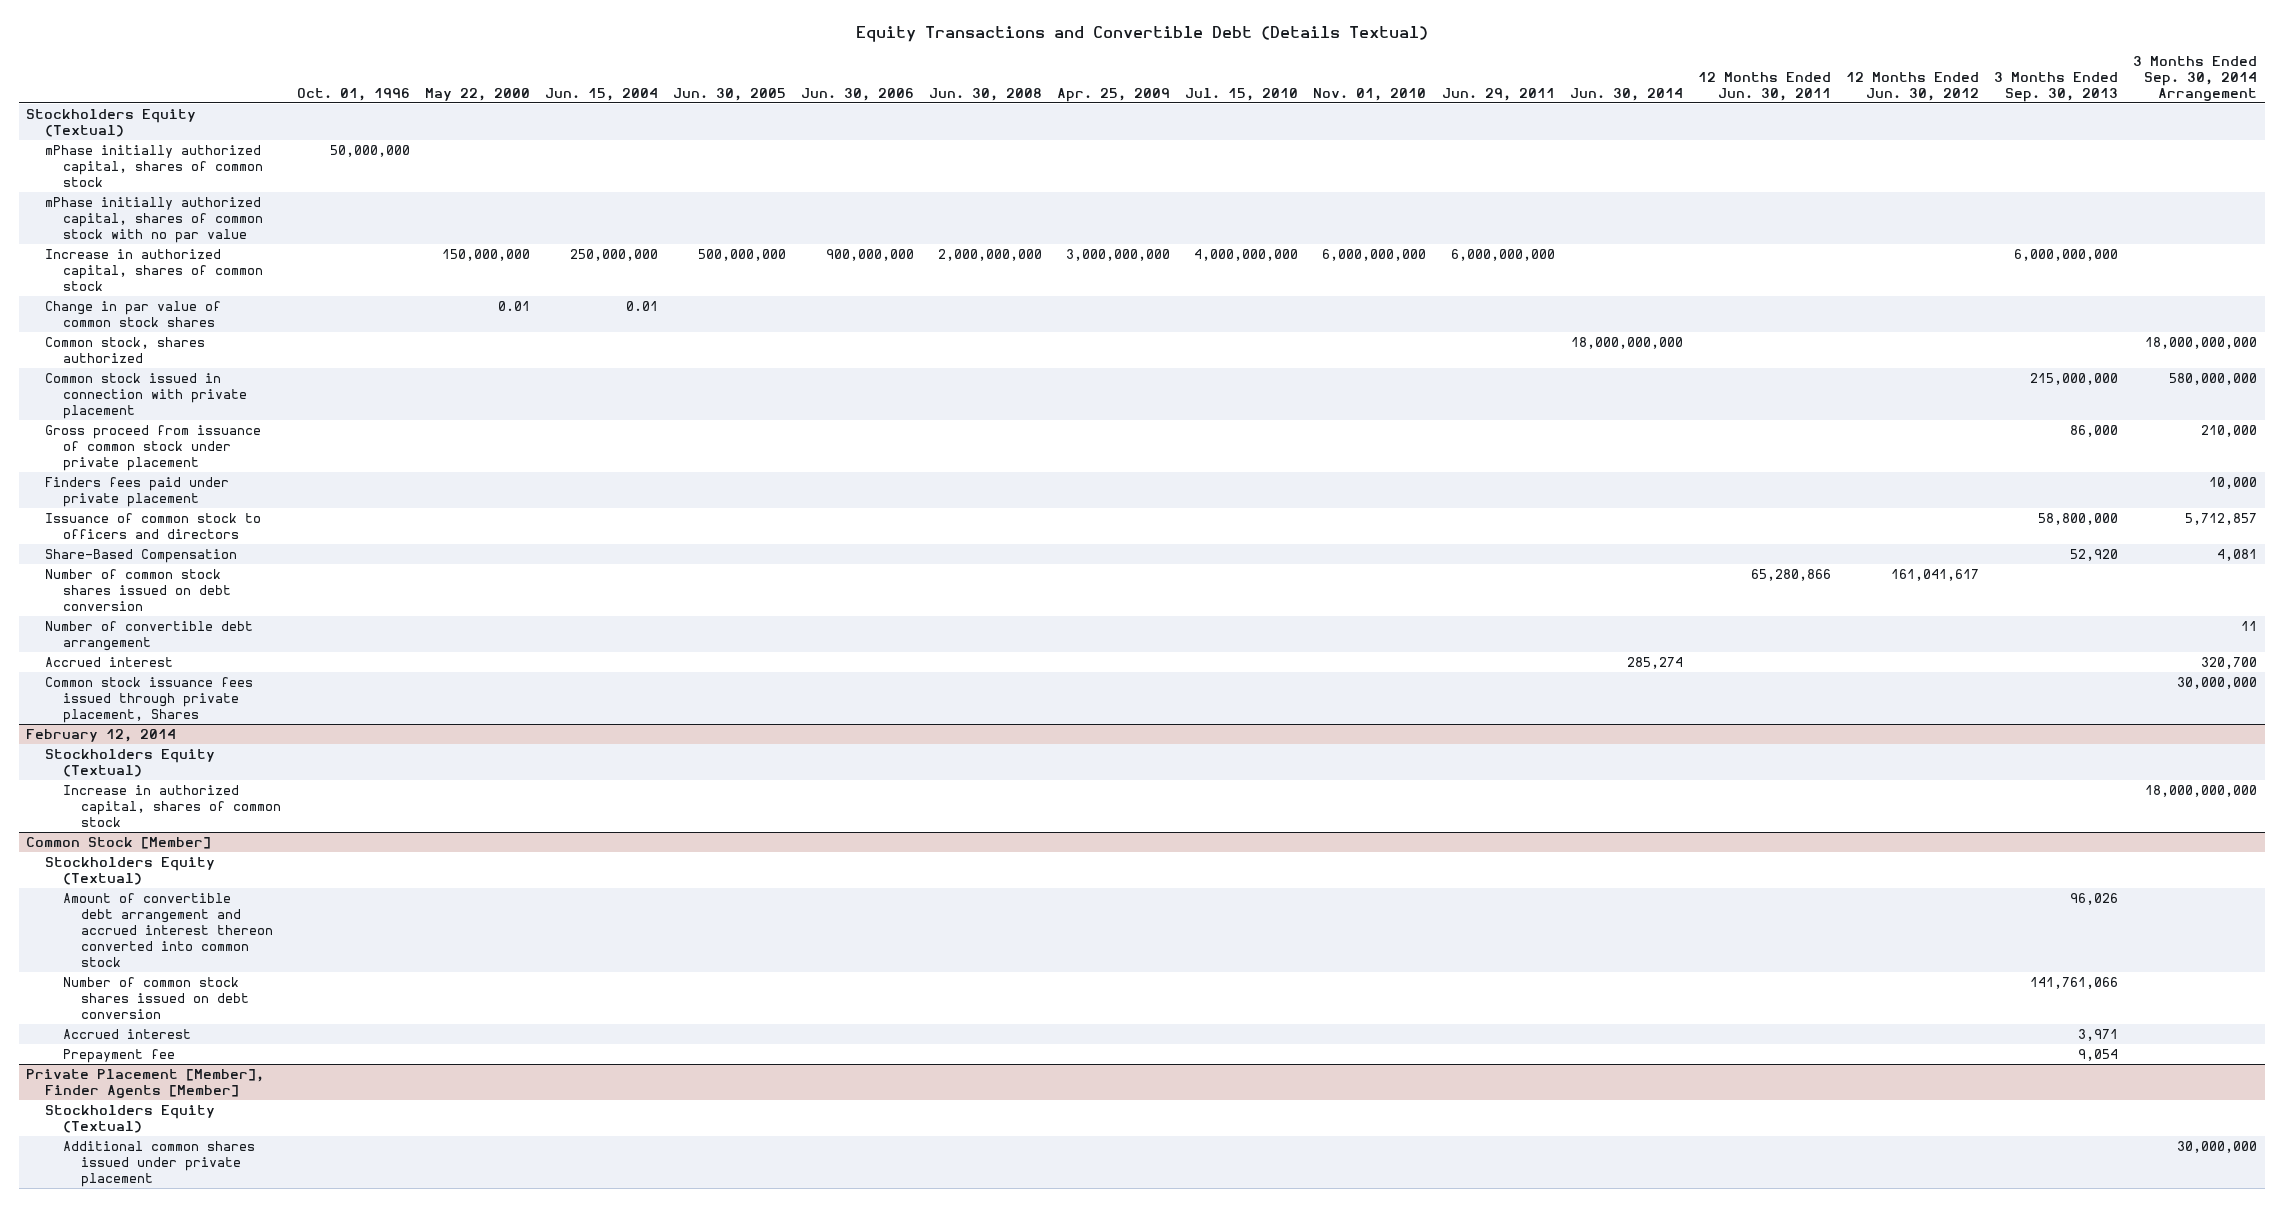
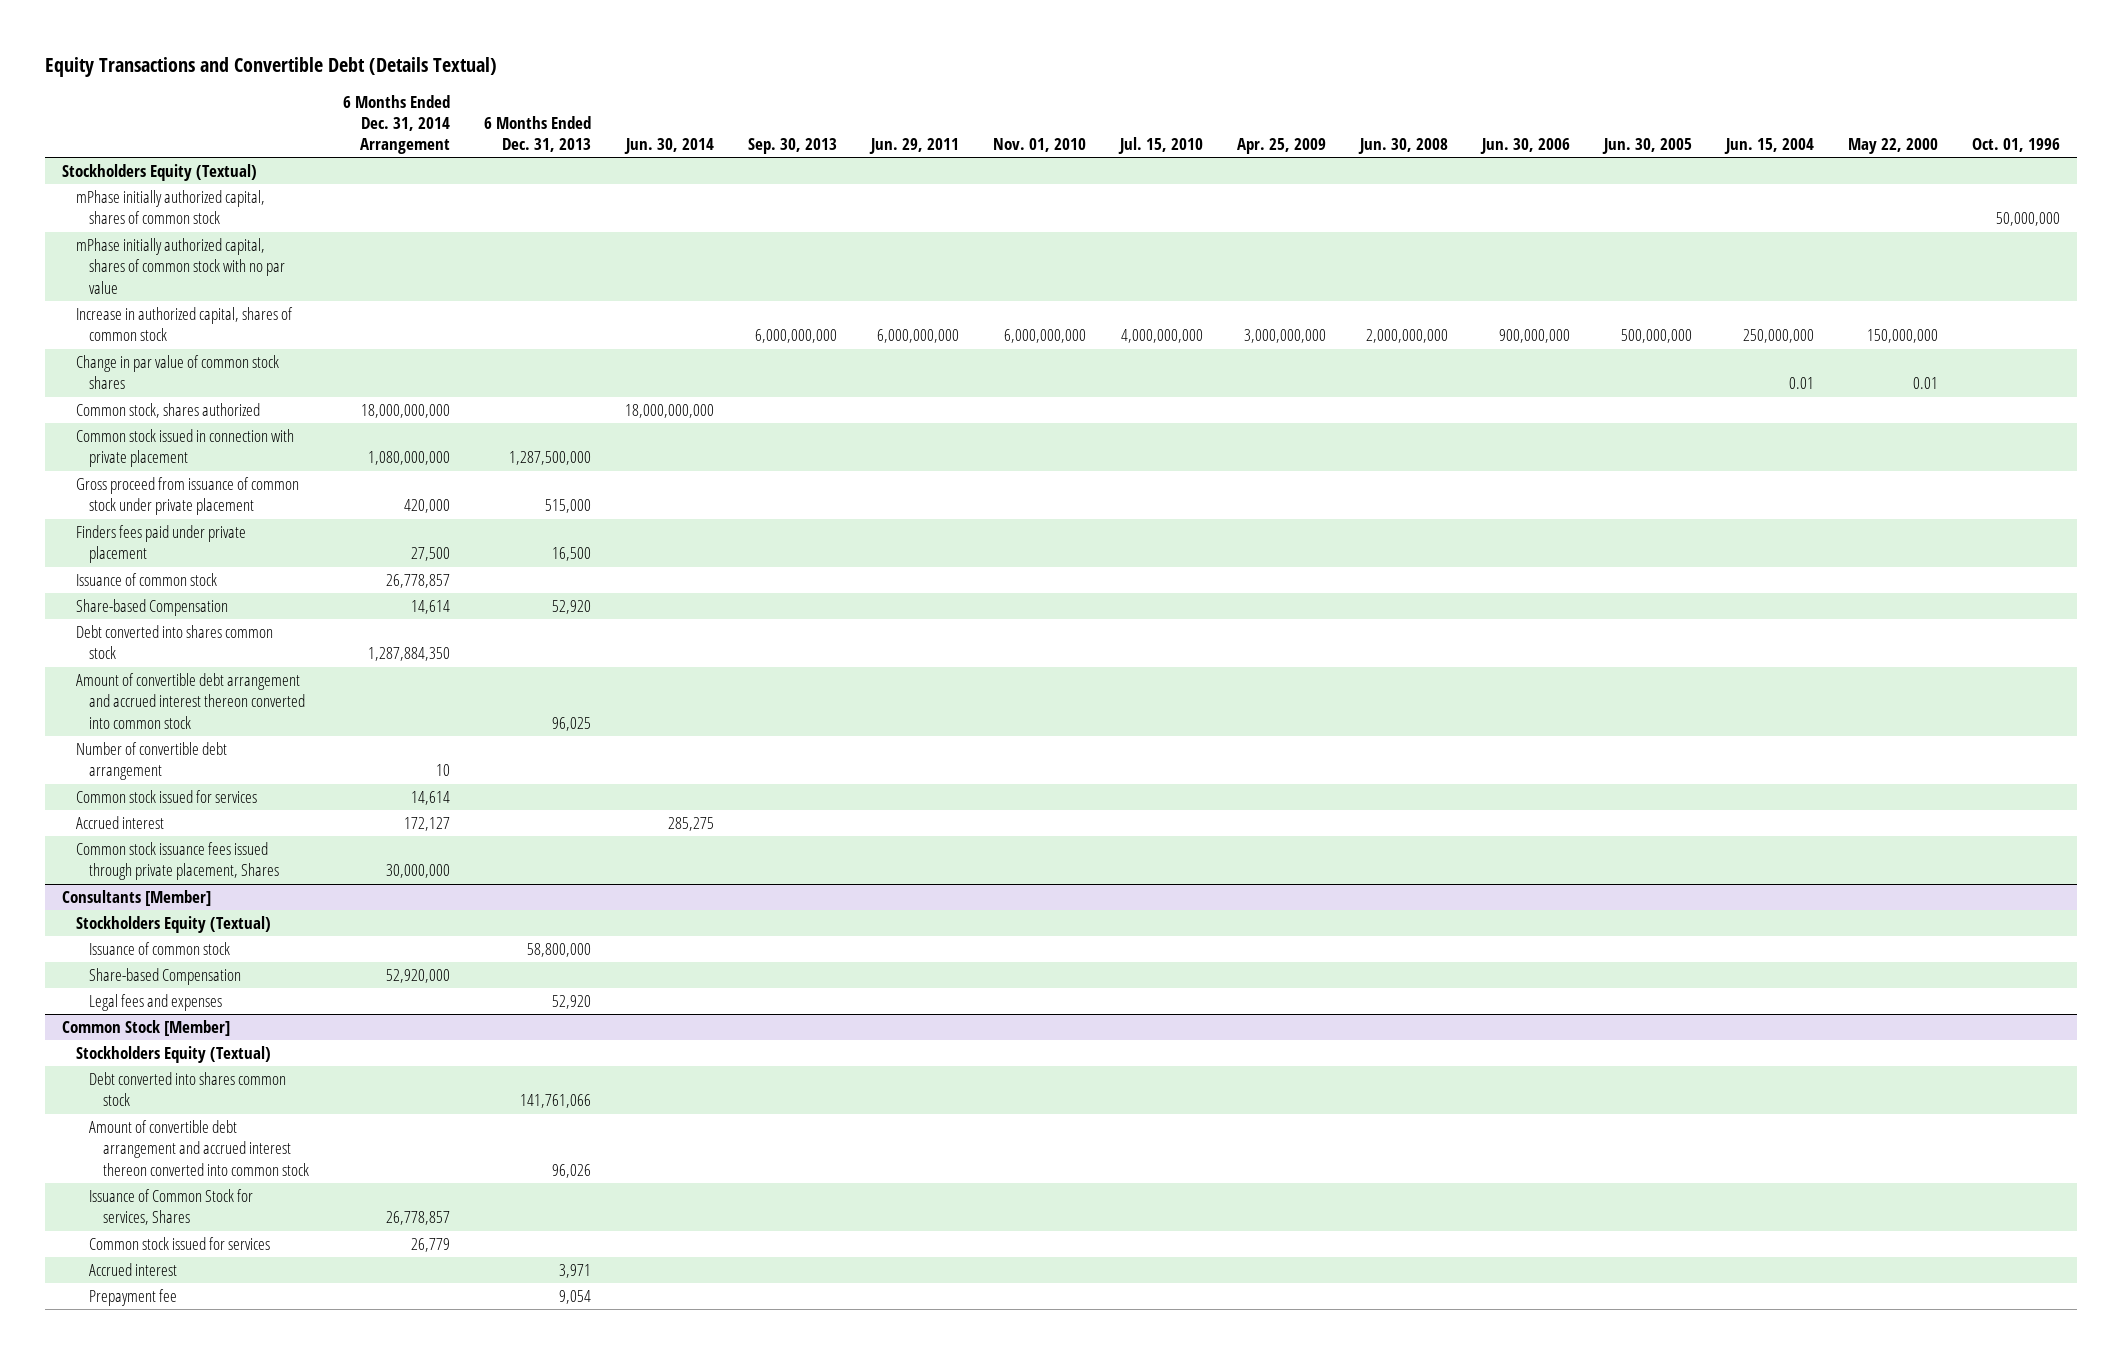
- | Oct. 01, 1996 | May 22, 2000 | Jun. 15, 2004 | Jun. 30, 2005 | Jun. 30, 2006 | Jun. 30, 2008 | Apr. 25, 2009 | Jul. 15, 2010 | Nov. 01, 2010 | Jun. 29, 2011 | Jun. 30, 2014 | 12 Months Ended Jun. 30, 2011 | 12 Months Ended Jun. 30, 2012 | 3 Months Ended Sep. 30, 2013 | 3 Months Ended Sep. 30, 2014 Arrangement
+ | 6 Months Ended Dec. 31, 2014 Arrangement | 6 Months Ended Dec. 31, 2013 | Jun. 30, 2014 | Sep. 30, 2013 | Jun. 29, 2011 | Nov. 01, 2010 | Jul. 15, 2010 | Apr. 25, 2009 | Jun. 30, 2008 | Jun. 30, 2006 | Jun. 30, 2005 | Jun. 15, 2004 | May 22, 2000 | Oct. 01, 1996
- Issuance of common stock to officers and directors | | | | | | | | | | | | | | 58,800,000 | 5,712,857
- Share-Based Compensation | | | | | | | | | | | | | | 52,920 | 4,081
- Number of common stock shares issued on debt conversion | | | | | | | | | | | | 65,280,866 | 161,041,617 | |
+ Issuance of common stock | 26,778,857 | | | | | | | | | | | | |
+ Share-based Compensation | 14,614 | 52,920 | | | | | | | | | | | |
+ Debt converted into shares common stock | 1,287,884,350 | | | | | | | | | | | | |
+ Amount of convertible debt arrangement and accrued interest thereon converted into common stock | | 96,025 | | | | | | | | | | | |
- Accrued interest | | | | | | | | | | | 285,274 | | | | 320,700
+ Common stock issued for services | 14,614 | | | | | | | | | | | | |
+ Accrued interest | 172,127 | | 285,275 | | | | | | | | | | |
- February 12, 2014
- Stockholders Equity (Textual)
- Increase in authorized capital, shares of common stock | | | | | | | | | | | | | | | 18,000,000,000
+ Consultants [Member]
+ Stockholders Equity (Textual)
+ Issuance of common stock | | 58,800,000 | | | | | | | | | | | |
+ Share-based Compensation | 52,920,000 | | | | | | | | | | | | |
+ Legal fees and expenses | | 52,920 | | | | | | | | | | | |
@ Common Stock [Member]
+ Debt converted into shares common stock | | 141,761,066 | | | | | | | | | | | |
- Number of common stock shares issued on debt conversion | | | | | | | | | | | | | | 141,761,066 |
+ Issuance of Common Stock for services, Shares | 26,778,857 | | | | | | | | | | | | |
+ Common stock issued for services | 26,779 | | | | | | | | | | | | |
- Private Placement [Member], Finder Agents [Member]
- Stockholders Equity (Textual)
- Additional common shares issued under private placement | | | | | | | | | | | | | | | 30,000,000

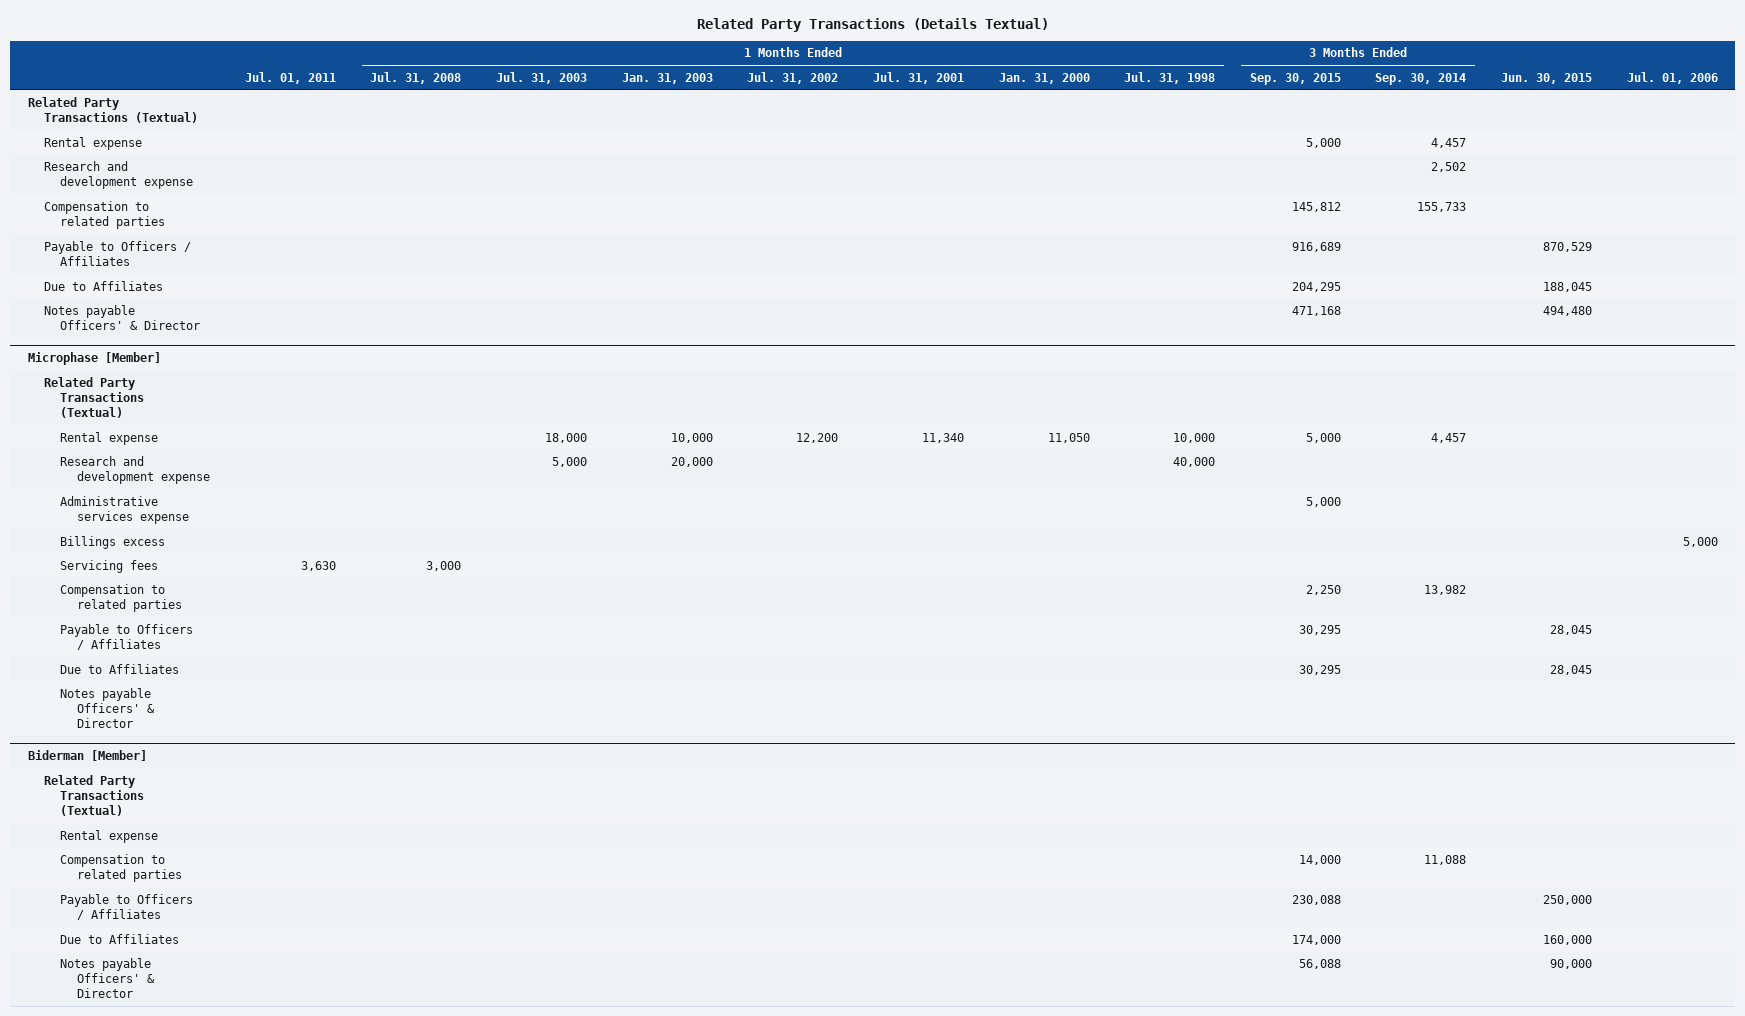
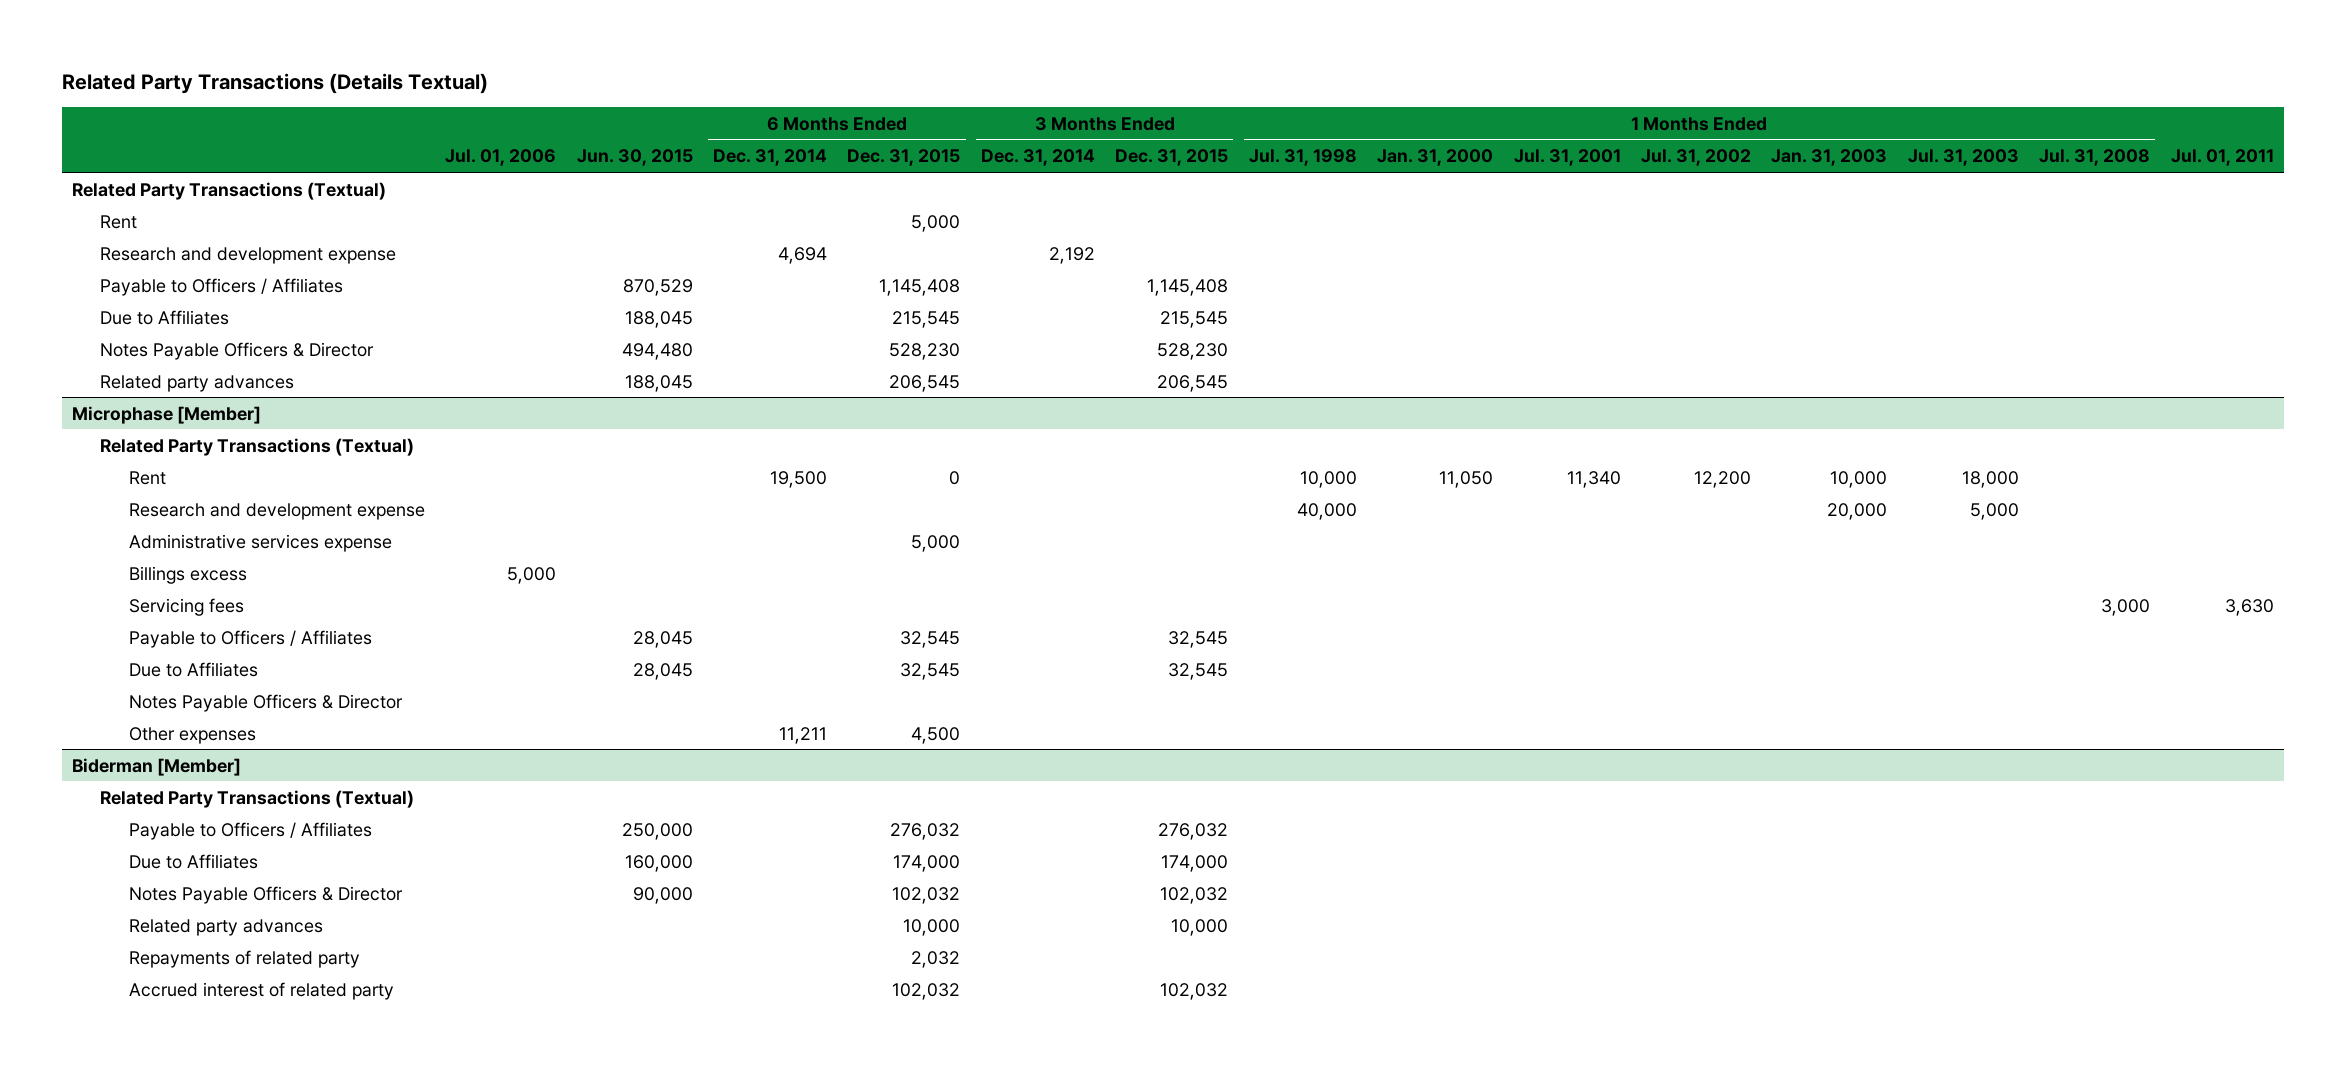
- | Jul. 01, 2011 | 1 Months Ended Jul. 31, 2008 | 1 Months Ended Jul. 31, 2003 | 1 Months Ended Jan. 31, 2003 | 1 Months Ended Jul. 31, 2002 | 1 Months Ended Jul. 31, 2001 | 1 Months Ended Jan. 31, 2000 | 1 Months Ended Jul. 31, 1998 | 3 Months Ended Sep. 30, 2015 | 3 Months Ended Sep. 30, 2014 | Jun. 30, 2015 | Jul. 01, 2006
+ | Jul. 01, 2006 | Jun. 30, 2015 | 6 Months Ended Dec. 31, 2014 | 6 Months Ended Dec. 31, 2015 | 3 Months Ended Dec. 31, 2014 | 3 Months Ended Dec. 31, 2015 | 1 Months Ended Jul. 31, 1998 | 1 Months Ended Jan. 31, 2000 | 1 Months Ended Jul. 31, 2001 | 1 Months Ended Jul. 31, 2002 | 1 Months Ended Jan. 31, 2003 | 1 Months Ended Jul. 31, 2003 | 1 Months Ended Jul. 31, 2008 | Jul. 01, 2011
- Rental expense | | | | | | | | | 5,000 | 4,457 | |
+ Rent | | | | 5,000 | | | | | | | | | |
- Compensation to related parties | | | | | | | | | 145,812 | 155,733 | |
- Notes payable Officers' & Director | | | | | | | | | 471,168 | | 494,480 |
+ Notes Payable Officers & Director | | 494,480 | | 528,230 | | 528,230 | | | | | | | |
+ Related party advances | | 188,045 | | 206,545 | | 206,545 | | | | | | | |
@ Microphase [Member]
- Rental expense | | | 18,000 | 10,000 | 12,200 | 11,340 | 11,050 | 10,000 | 5,000 | 4,457 | |
+ Rent | | | 19,500 | 0 | | | 10,000 | 11,050 | 11,340 | 12,200 | 10,000 | 18,000 | |
- Compensation to related parties | | | | | | | | | 2,250 | 13,982 | |
- Notes payable Officers' & Director
+ Notes Payable Officers & Director
+ Other expenses | | | 11,211 | 4,500 | | | | | | | | | |
@ Biderman [Member]
- Rental expense
- Compensation to related parties | | | | | | | | | 14,000 | 11,088 | |
- Notes payable Officers' & Director | | | | | | | | | 56,088 | | 90,000 |
+ Notes Payable Officers & Director | | 90,000 | | 102,032 | | 102,032 | | | | | | | |
+ Related party advances | | | | 10,000 | | 10,000 | | | | | | | |
+ Repayments of related party | | | | 2,032 | | | | | | | | | |
+ Accrued interest of related party | | | | 102,032 | | 102,032 | | | | | | | |

